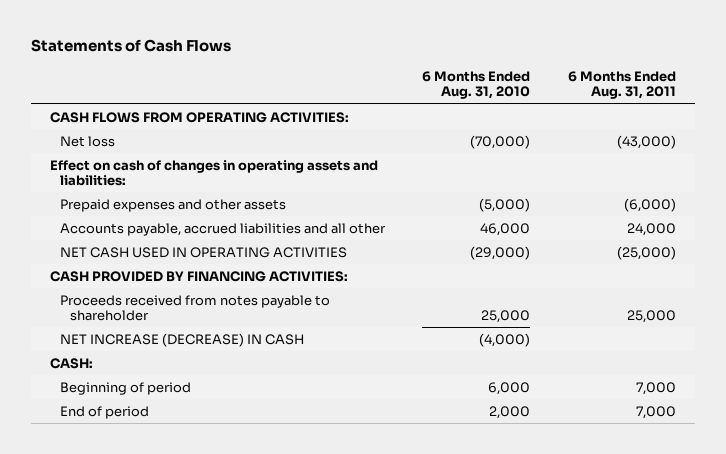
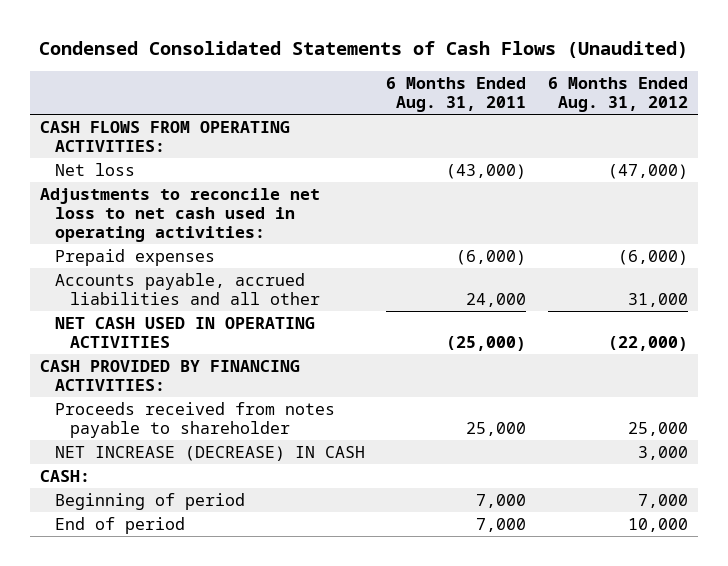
- Statements of Cash Flows
+ Condensed Consolidated Statements of Cash Flows (Unaudited)
- | 6 Months Ended Aug. 31, 2010 | 6 Months Ended Aug. 31, 2011
+ | 6 Months Ended Aug. 31, 2011 | 6 Months Ended Aug. 31, 2012
- Effect on cash of changes in operating assets and liabilities:
- Prepaid expenses and other assets | (5,000) | (6,000)
+ Adjustments to reconcile net loss to net cash used in operating activities:
+ Prepaid expenses | (6,000) | (6,000)

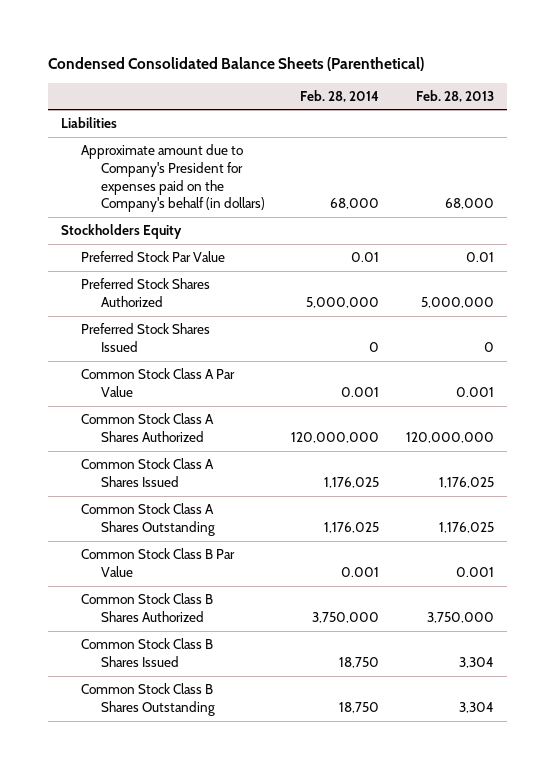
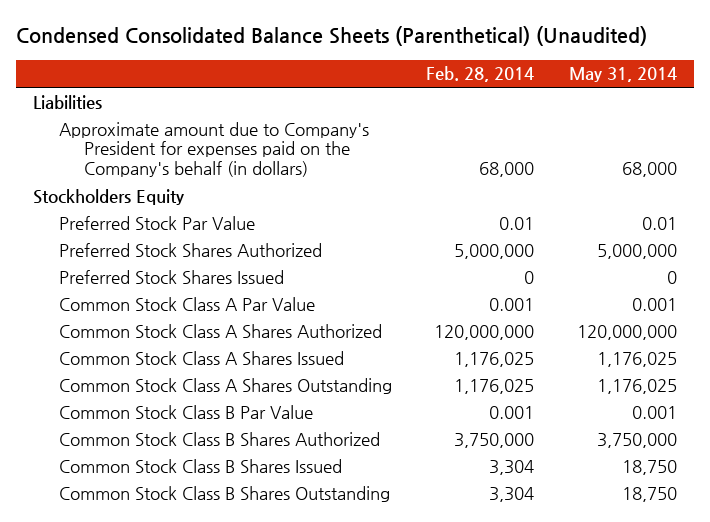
- Condensed Consolidated Balance Sheets (Parenthetical)
+ Condensed Consolidated Balance Sheets (Parenthetical) (Unaudited)
- | Feb. 28, 2014 | Feb. 28, 2013
+ | Feb. 28, 2014 | May 31, 2014
- Common Stock Class B Shares Issued | 18,750 | 3,304
- Common Stock Class B Shares Outstanding | 18,750 | 3,304
+ Common Stock Class B Shares Issued | 3,304 | 18,750
+ Common Stock Class B Shares Outstanding | 3,304 | 18,750

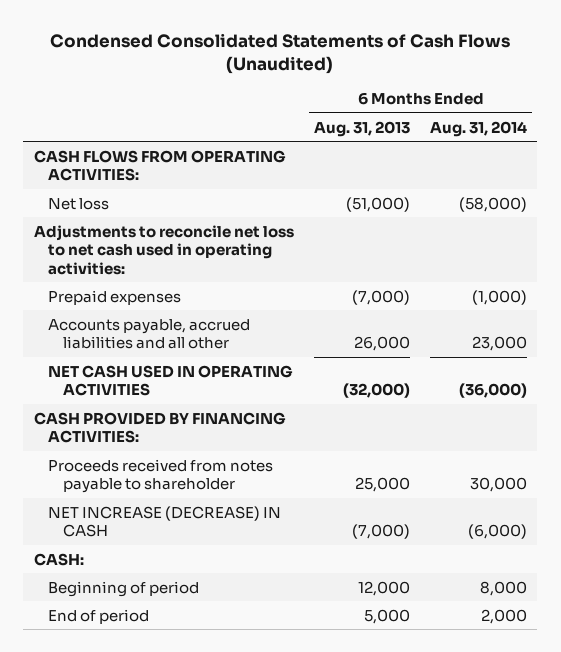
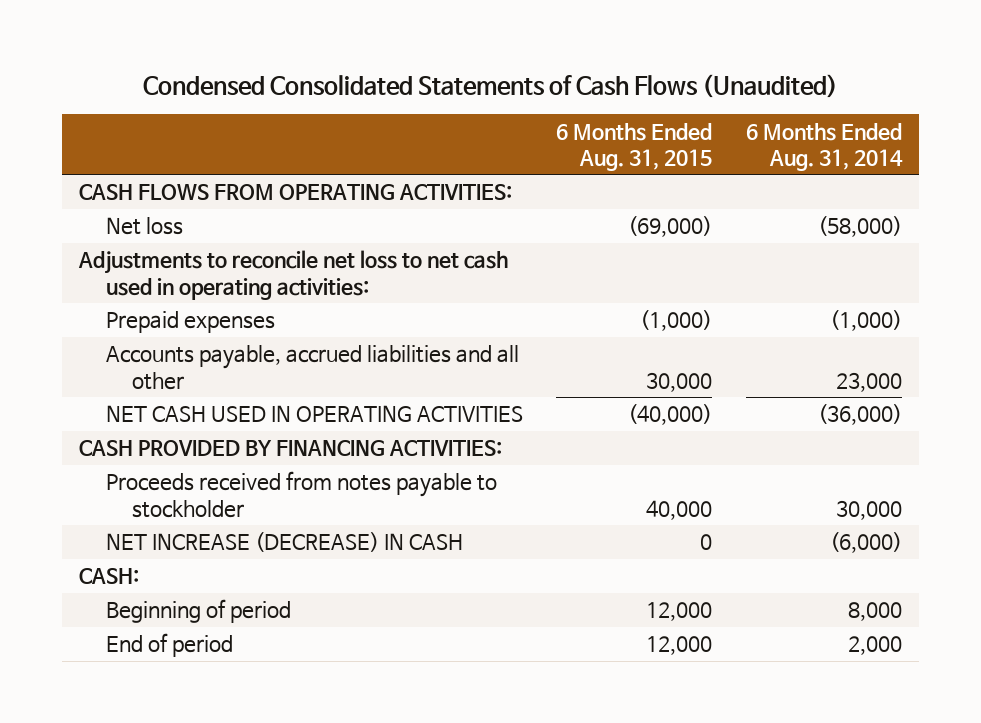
- | 6 Months Ended Aug. 31, 2013 | 6 Months Ended Aug. 31, 2014
+ | 6 Months Ended Aug. 31, 2015 | 6 Months Ended Aug. 31, 2014
- Proceeds received from notes payable to shareholder | 25,000 | 30,000
+ Proceeds received from notes payable to stockholder | 40,000 | 30,000

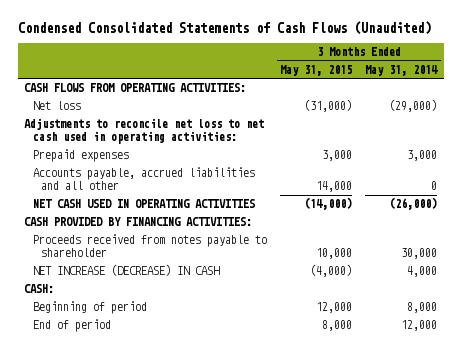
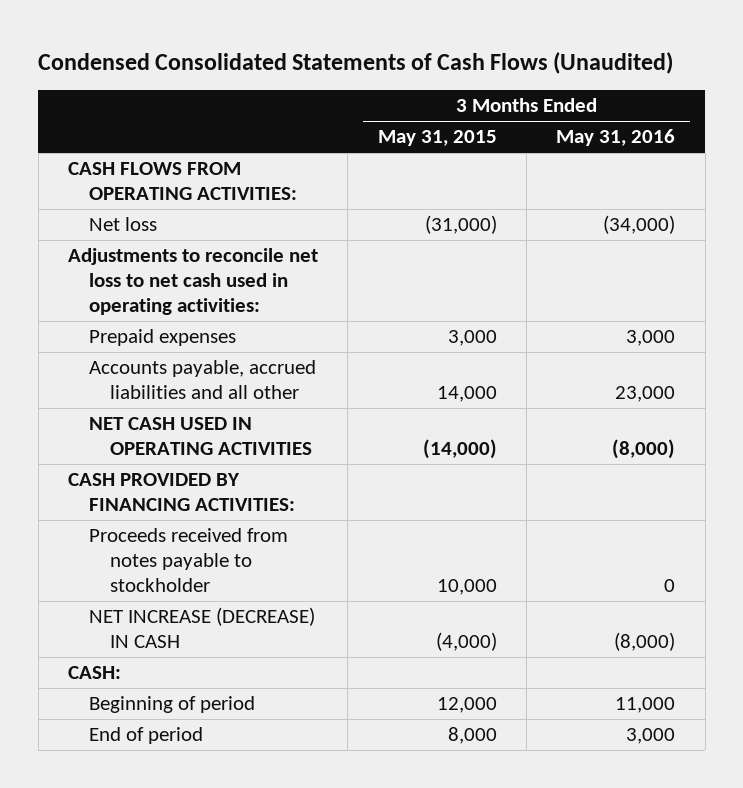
- | 3 Months Ended May 31, 2015 | 3 Months Ended May 31, 2014
+ | 3 Months Ended May 31, 2015 | 3 Months Ended May 31, 2016
- Proceeds received from notes payable to shareholder | 10,000 | 30,000
+ Proceeds received from notes payable to stockholder | 10,000 | 0

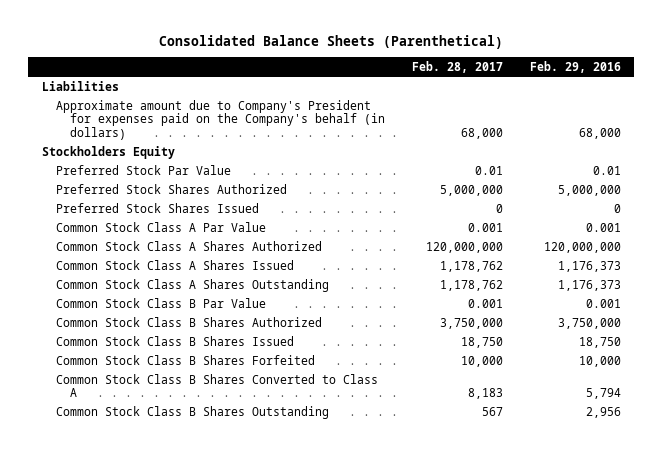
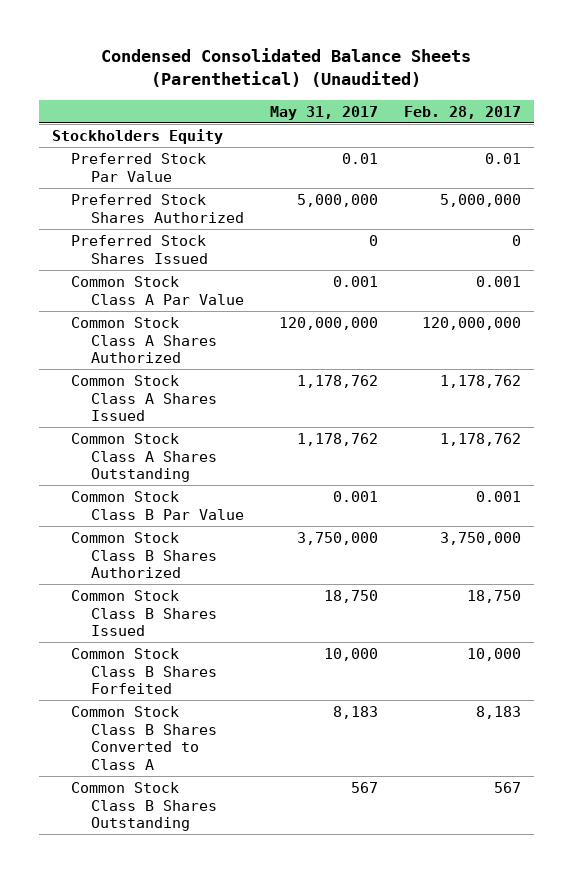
- Consolidated Balance Sheets (Parenthetical)
+ Condensed Consolidated Balance Sheets (Parenthetical) (Unaudited)
- | Feb. 28, 2017 | Feb. 29, 2016
+ | May 31, 2017 | Feb. 28, 2017
- Liabilities
- Approximate amount due to Company's President for expenses paid on the Company's behalf (in dollars) | 68,000 | 68,000

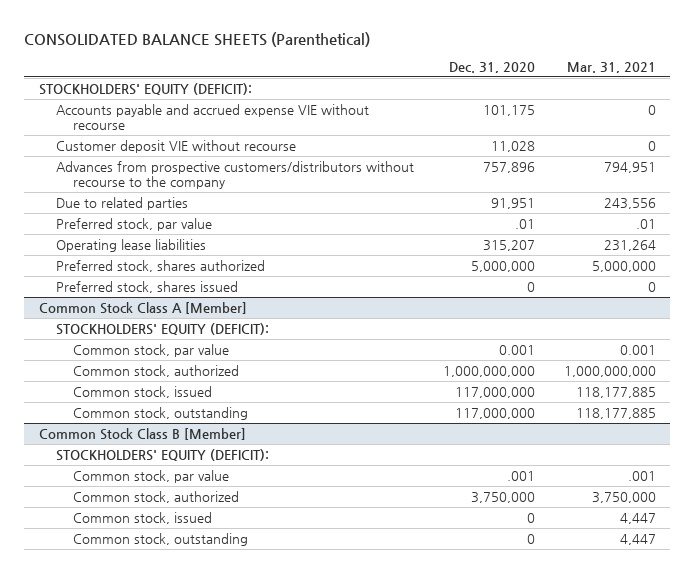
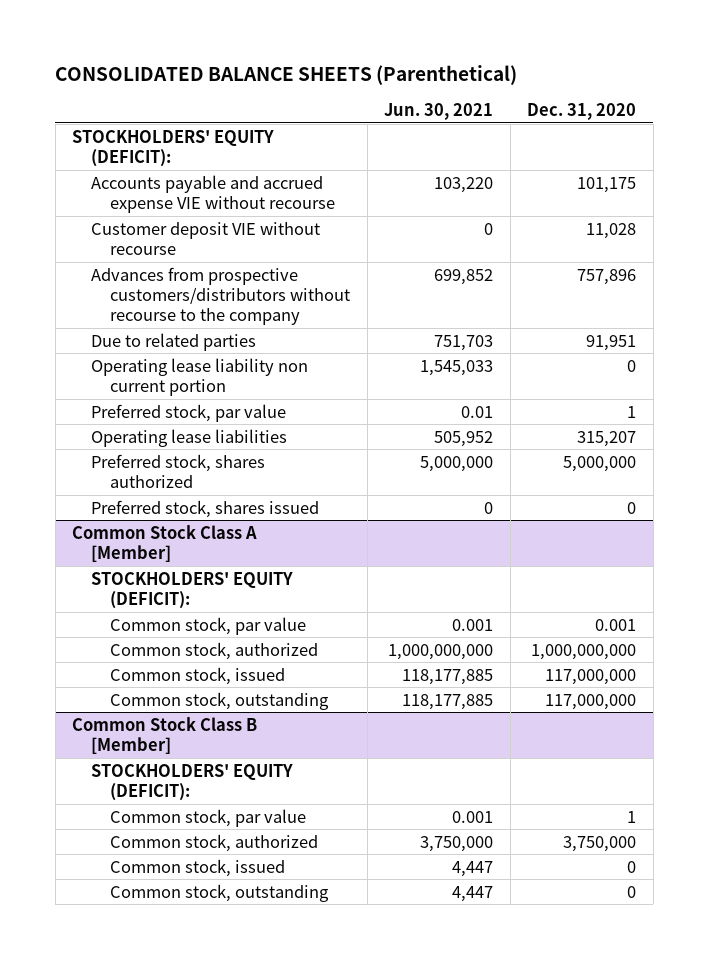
- | Dec. 31, 2020 | Mar. 31, 2021
+ | Jun. 30, 2021 | Dec. 31, 2020
- Preferred stock, par value | .01 | .01
+ Operating lease liability non current portion | 1,545,033 | 0
+ Preferred stock, par value | 0.01 | 1
@ Common Stock Class B [Member]
- Common stock, par value | .001 | .001
+ Common stock, par value | 0.001 | 1

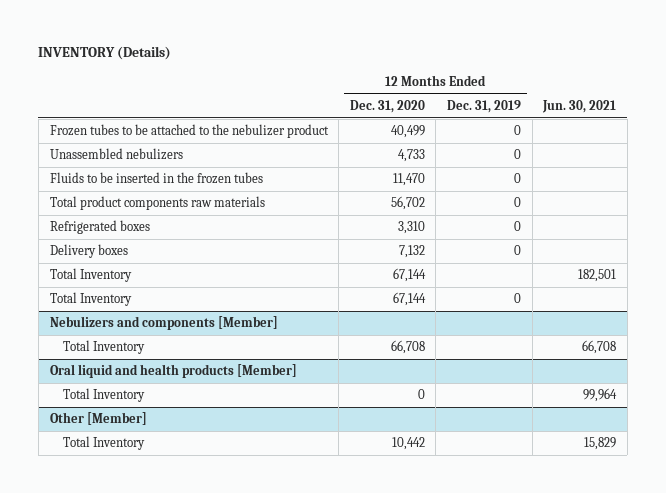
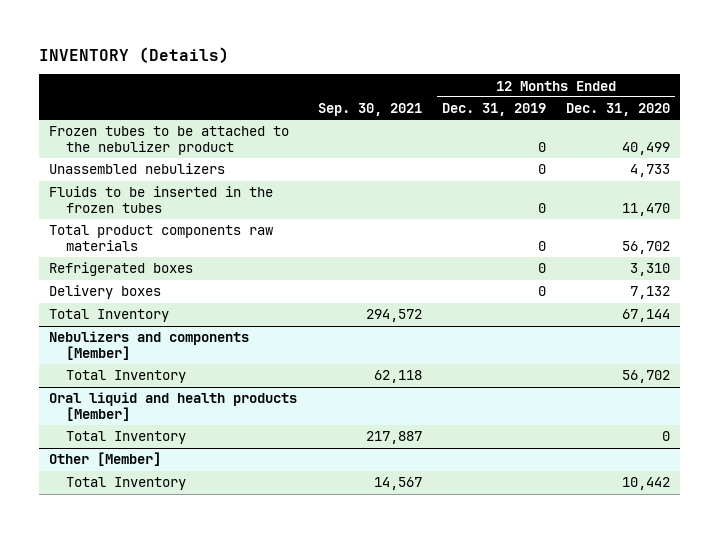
- | 12 Months Ended Dec. 31, 2020 | 12 Months Ended Dec. 31, 2019 | Jun. 30, 2021
+ | Sep. 30, 2021 | 12 Months Ended Dec. 31, 2019 | 12 Months Ended Dec. 31, 2020
- Total Inventory | 67,144 | 0 |
@ Nebulizers and components [Member]
- Total Inventory | 66,708 | | 66,708
+ Total Inventory | 62,118 | | 56,702

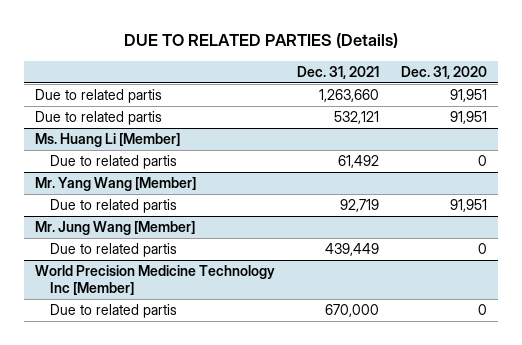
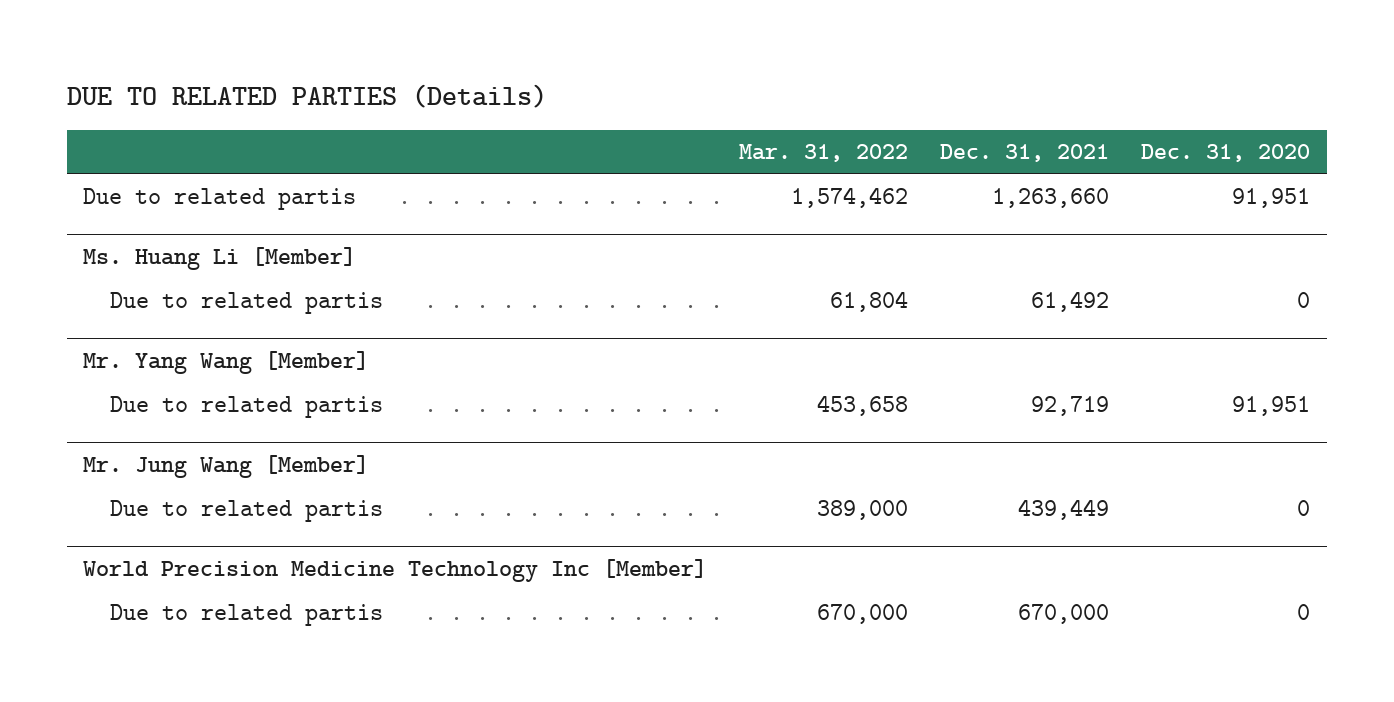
- | Dec. 31, 2021 | Dec. 31, 2020
+ | Mar. 31, 2022 | Dec. 31, 2021 | Dec. 31, 2020
- Due to related partis | 532,121 | 91,951

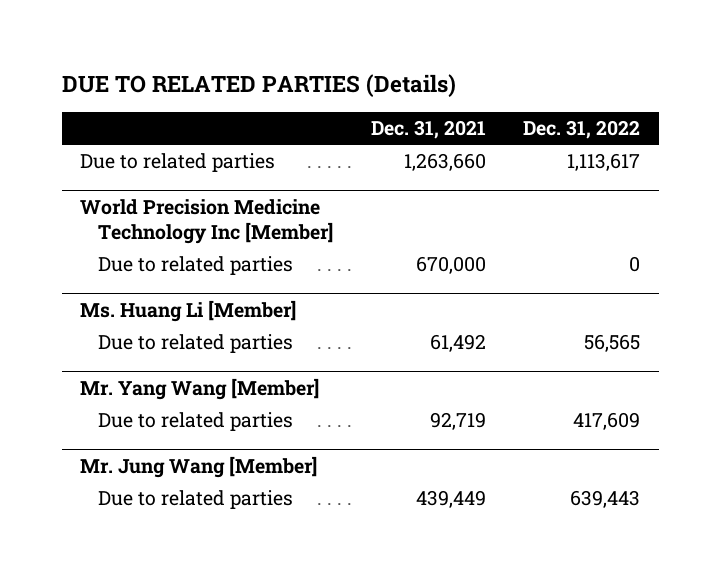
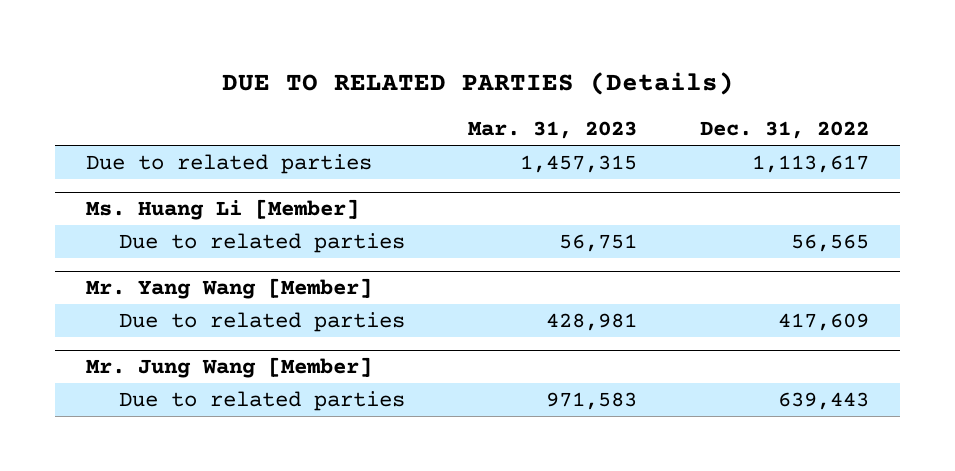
- | Dec. 31, 2021 | Dec. 31, 2022
+ | Mar. 31, 2023 | Dec. 31, 2022
- World Precision Medicine Technology Inc [Member]
- Due to related parties | 670,000 | 0

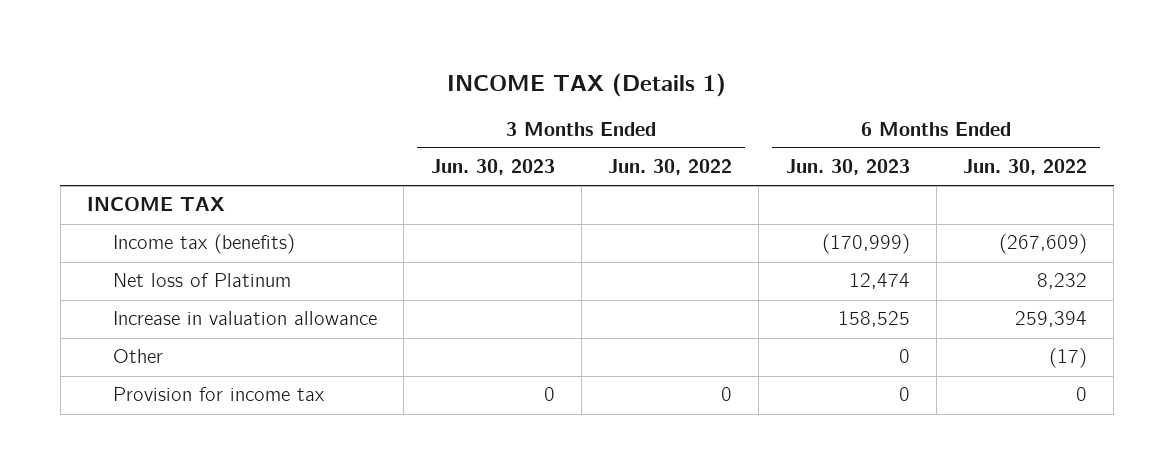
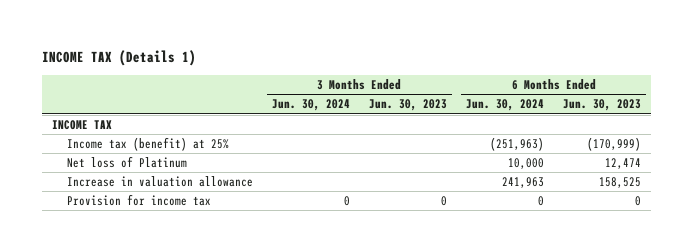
- | 3 Months Ended Jun. 30, 2023 | 3 Months Ended Jun. 30, 2022 | 6 Months Ended Jun. 30, 2023 | 6 Months Ended Jun. 30, 2022
+ | 3 Months Ended Jun. 30, 2024 | 3 Months Ended Jun. 30, 2023 | 6 Months Ended Jun. 30, 2024 | 6 Months Ended Jun. 30, 2023
- Income tax (benefits) | | | (170,999) | (267,609)
+ Income tax (benefit) at 25% | | | (251,963) | (170,999)
- Other | | | 0 | (17)

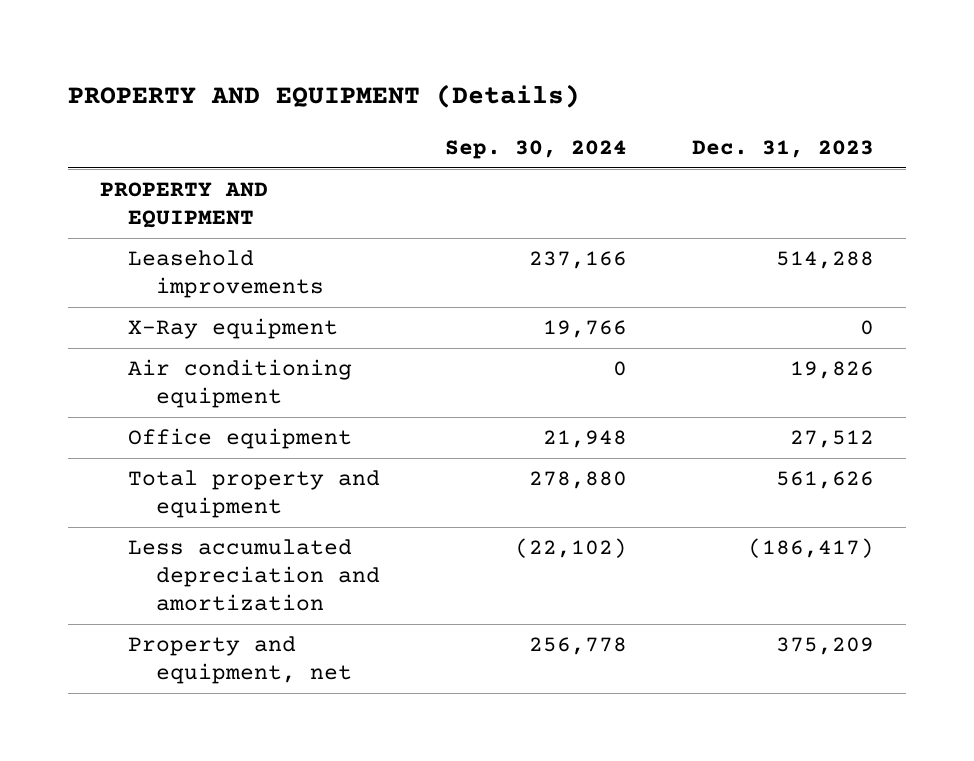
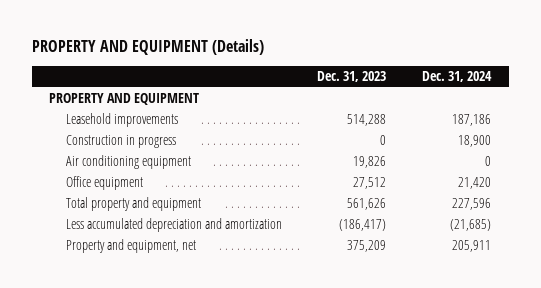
- | Sep. 30, 2024 | Dec. 31, 2023
+ | Dec. 31, 2023 | Dec. 31, 2024
- X-Ray equipment | 19,766 | 0
+ Construction in progress | 0 | 18,900

